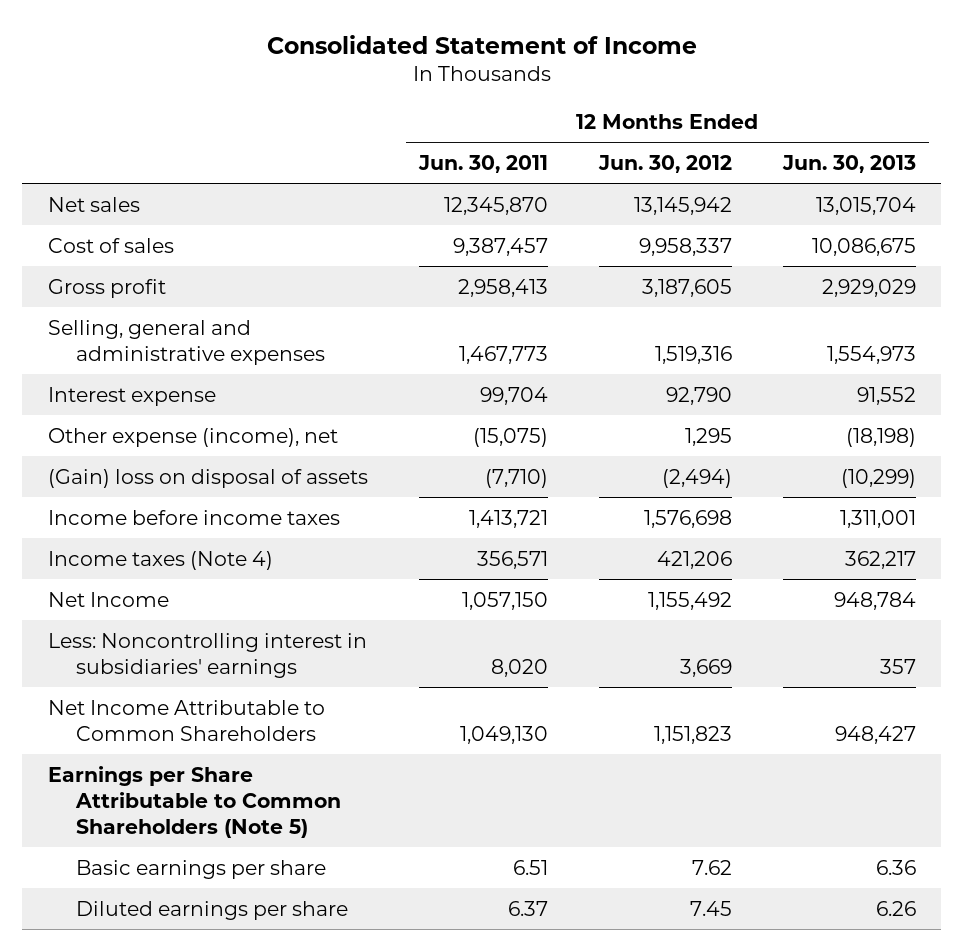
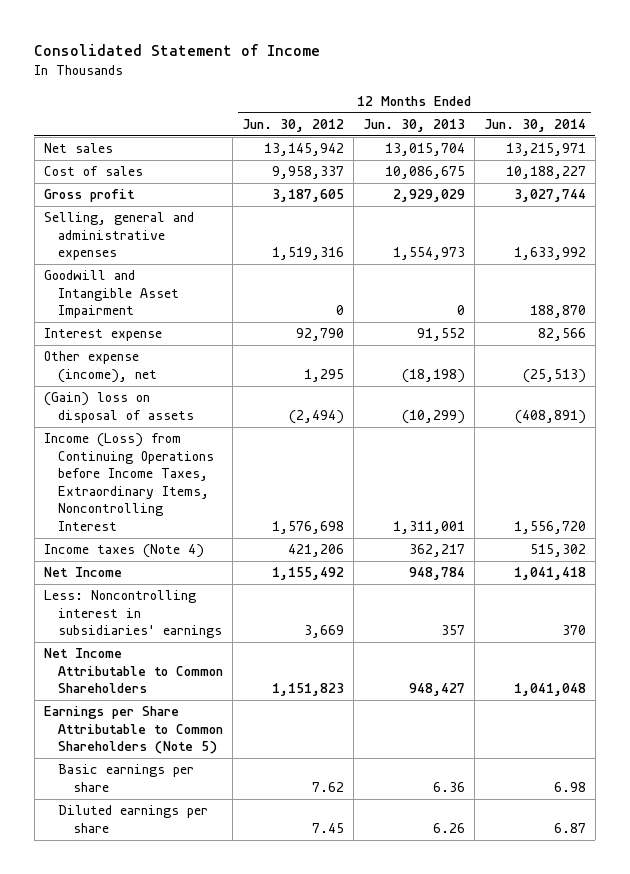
- | 12 Months Ended Jun. 30, 2011 | 12 Months Ended Jun. 30, 2012 | 12 Months Ended Jun. 30, 2013
+ | 12 Months Ended Jun. 30, 2012 | 12 Months Ended Jun. 30, 2013 | 12 Months Ended Jun. 30, 2014
+ Goodwill and Intangible Asset Impairment | 0 | 0 | 188,870
- Income before income taxes | 1,413,721 | 1,576,698 | 1,311,001
+ Income (Loss) from Continuing Operations before Income Taxes, Extraordinary Items, Noncontrolling Interest | 1,576,698 | 1,311,001 | 1,556,720

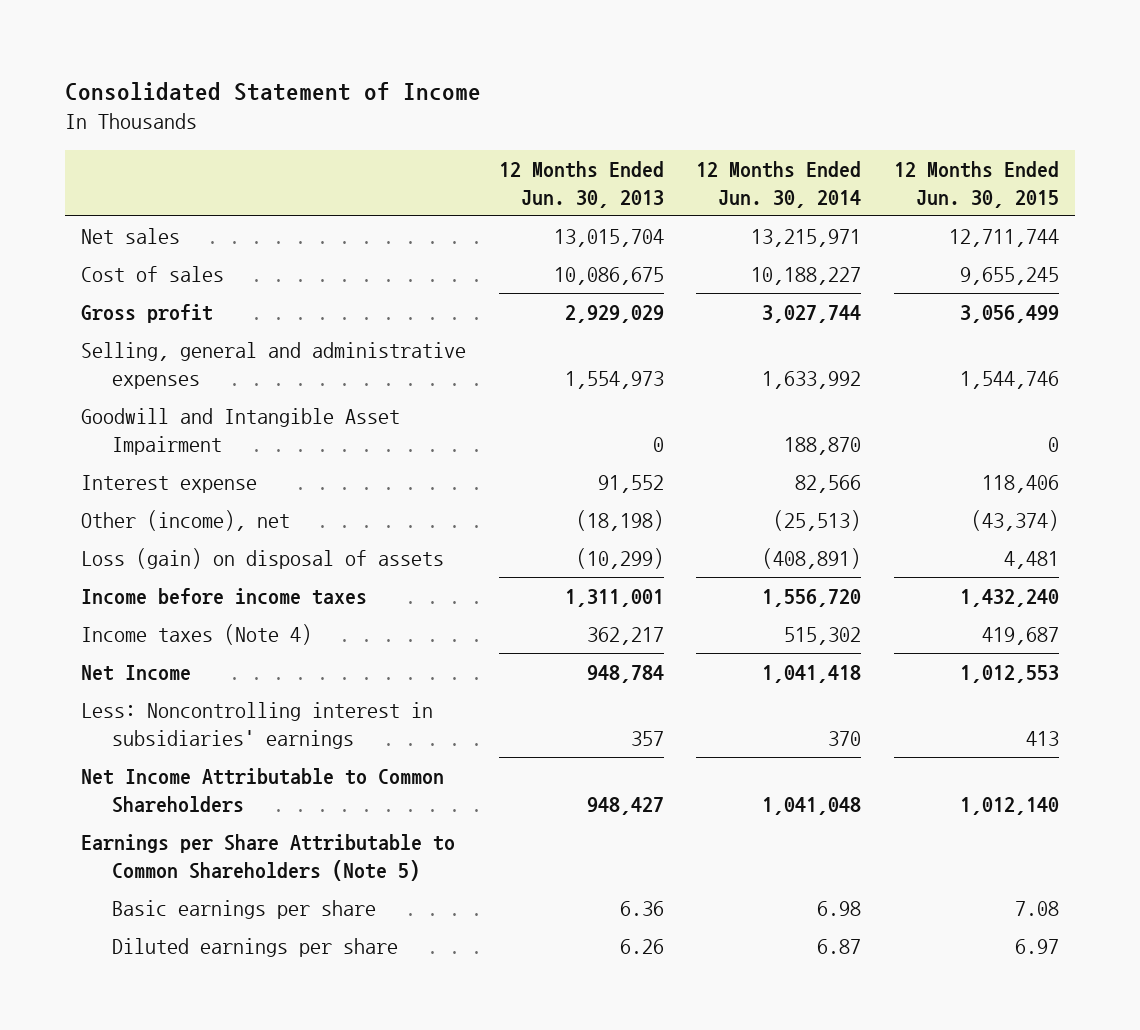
- | 12 Months Ended Jun. 30, 2012 | 12 Months Ended Jun. 30, 2013 | 12 Months Ended Jun. 30, 2014
+ | 12 Months Ended Jun. 30, 2013 | 12 Months Ended Jun. 30, 2014 | 12 Months Ended Jun. 30, 2015
- Other expense (income), net | 1,295 | (18,198) | (25,513)
- (Gain) loss on disposal of assets | (2,494) | (10,299) | (408,891)
- Income (Loss) from Continuing Operations before Income Taxes, Extraordinary Items, Noncontrolling Interest | 1,576,698 | 1,311,001 | 1,556,720
+ Other (income), net | (18,198) | (25,513) | (43,374)
+ Loss (gain) on disposal of assets | (10,299) | (408,891) | 4,481
+ Income before income taxes | 1,311,001 | 1,556,720 | 1,432,240

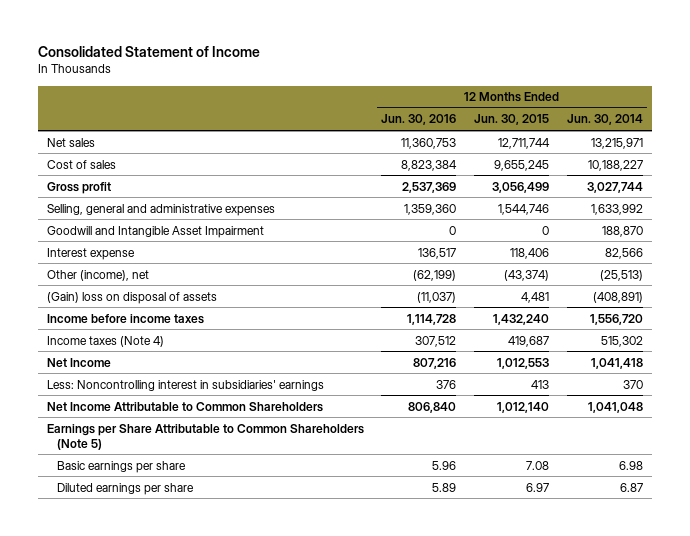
- | 12 Months Ended Jun. 30, 2013 | 12 Months Ended Jun. 30, 2014 | 12 Months Ended Jun. 30, 2015
+ | 12 Months Ended Jun. 30, 2016 | 12 Months Ended Jun. 30, 2015 | 12 Months Ended Jun. 30, 2014
- Loss (gain) on disposal of assets | (10,299) | (408,891) | 4,481
+ (Gain) loss on disposal of assets | (11,037) | 4,481 | (408,891)

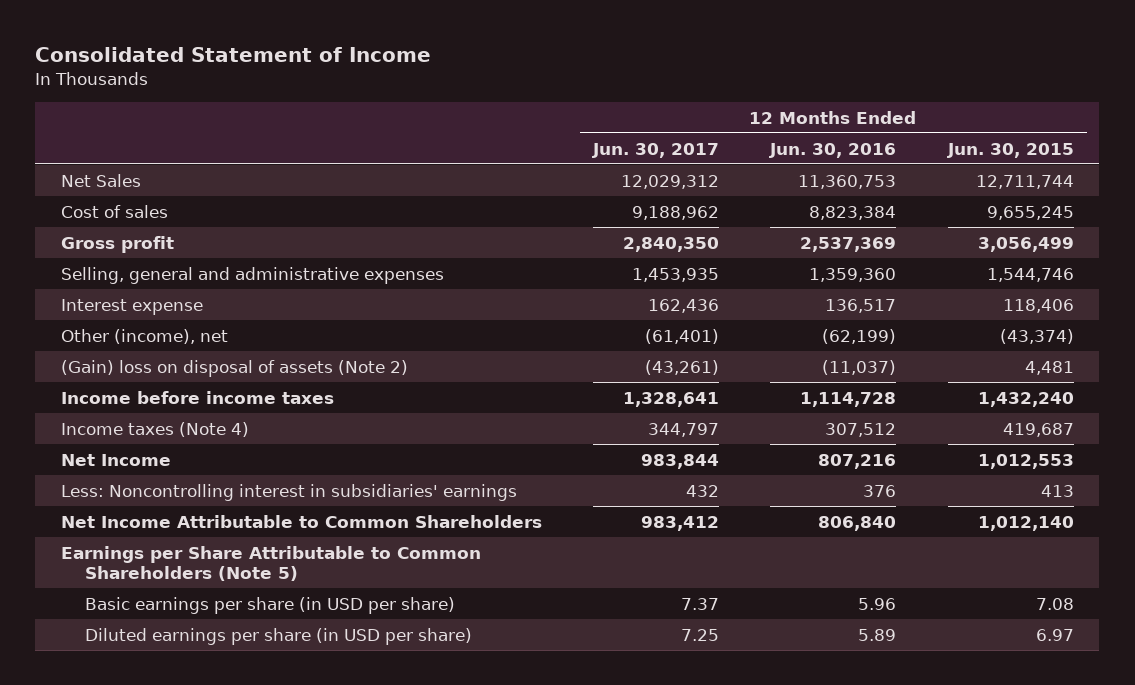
- | 12 Months Ended Jun. 30, 2016 | 12 Months Ended Jun. 30, 2015 | 12 Months Ended Jun. 30, 2014
+ | 12 Months Ended Jun. 30, 2017 | 12 Months Ended Jun. 30, 2016 | 12 Months Ended Jun. 30, 2015
- Net sales | 11,360,753 | 12,711,744 | 13,215,971
+ Net Sales | 12,029,312 | 11,360,753 | 12,711,744
- Goodwill and Intangible Asset Impairment | 0 | 0 | 188,870
- (Gain) loss on disposal of assets | (11,037) | 4,481 | (408,891)
+ (Gain) loss on disposal of assets (Note 2) | (43,261) | (11,037) | 4,481
- Basic earnings per share | 5.96 | 7.08 | 6.98
- Diluted earnings per share | 5.89 | 6.97 | 6.87
+ Basic earnings per share (in USD per share) | 7.37 | 5.96 | 7.08
+ Diluted earnings per share (in USD per share) | 7.25 | 5.89 | 6.97

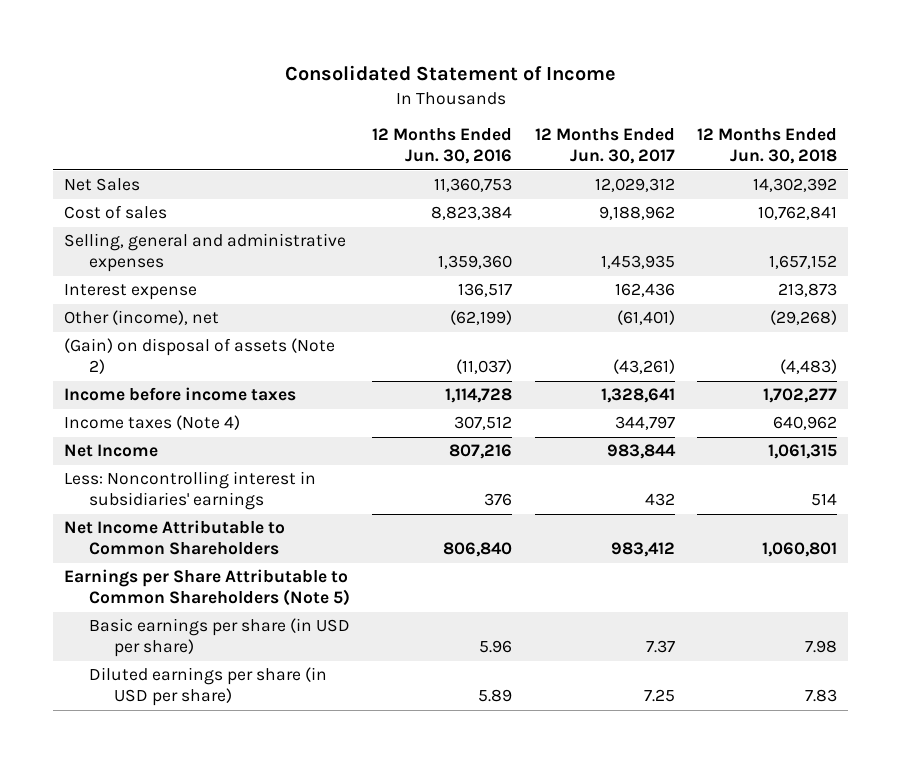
- | 12 Months Ended Jun. 30, 2017 | 12 Months Ended Jun. 30, 2016 | 12 Months Ended Jun. 30, 2015
+ | 12 Months Ended Jun. 30, 2016 | 12 Months Ended Jun. 30, 2017 | 12 Months Ended Jun. 30, 2018
- Gross profit | 2,840,350 | 2,537,369 | 3,056,499
- (Gain) loss on disposal of assets (Note 2) | (43,261) | (11,037) | 4,481
+ (Gain) on disposal of assets (Note 2) | (11,037) | (43,261) | (4,483)

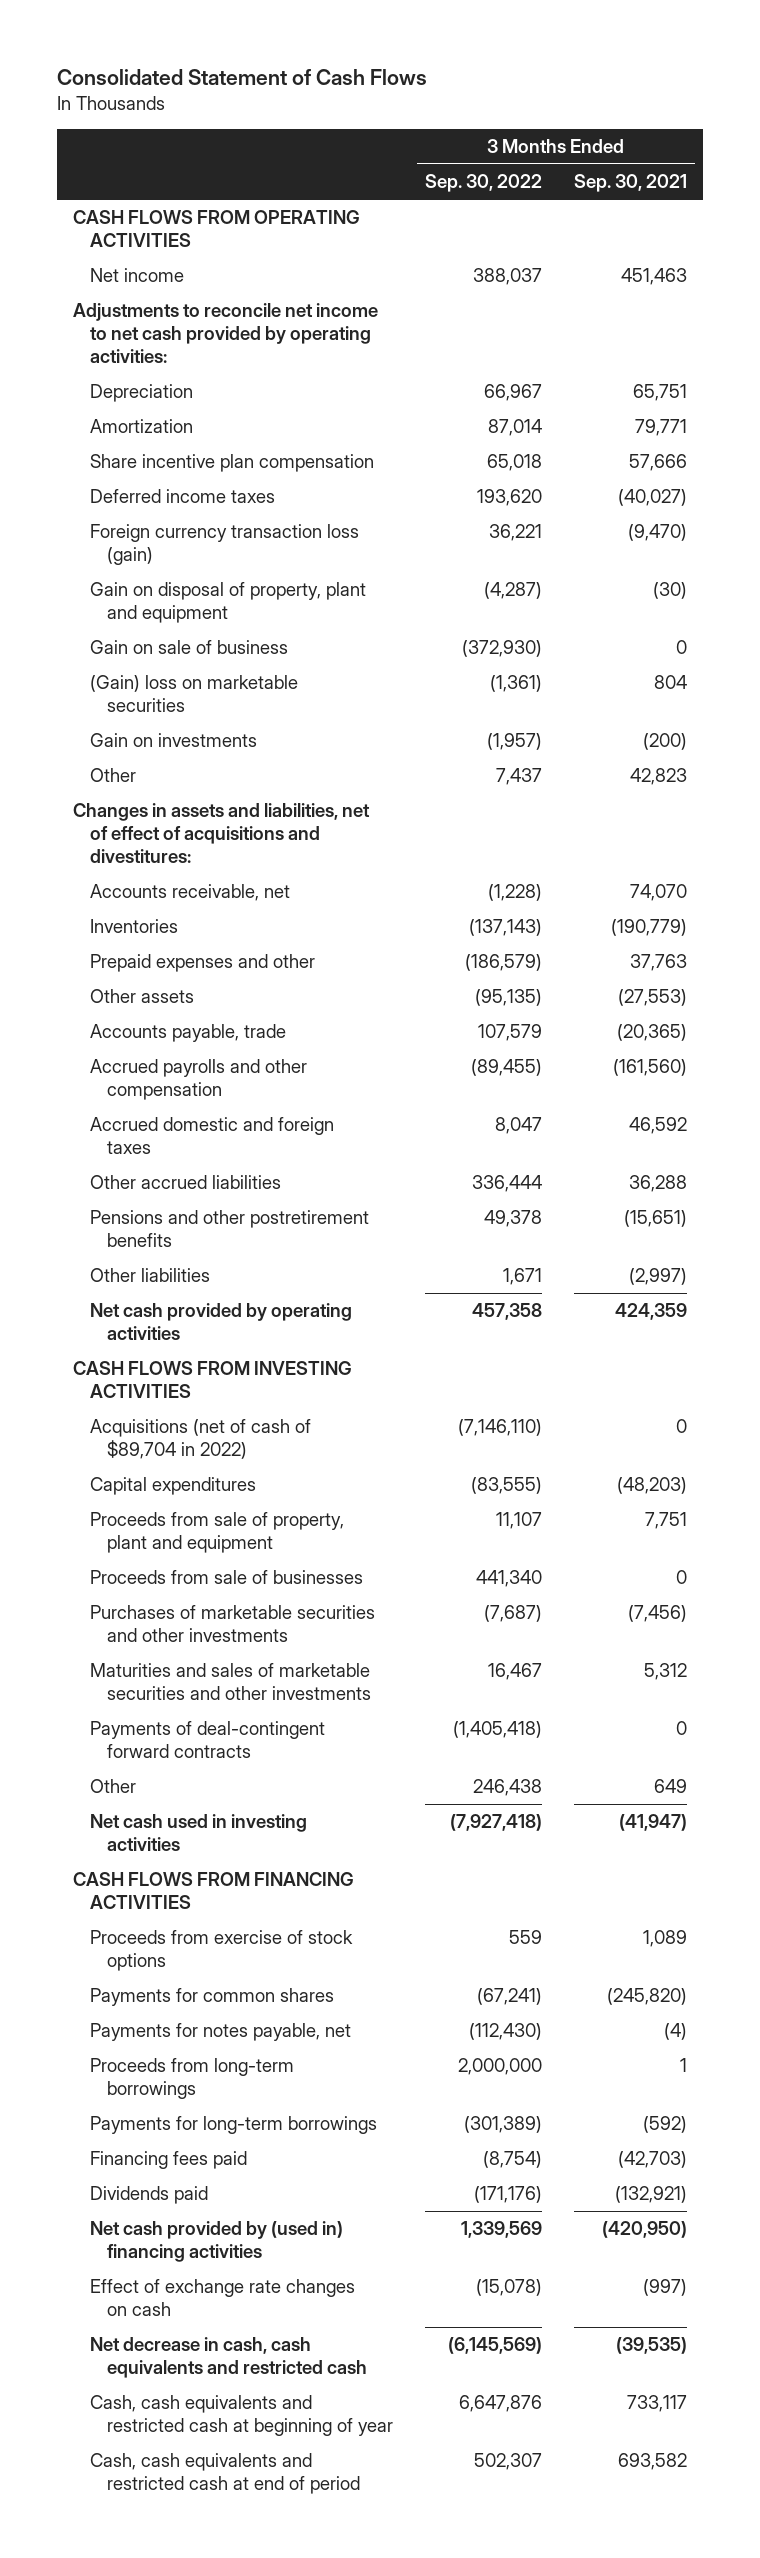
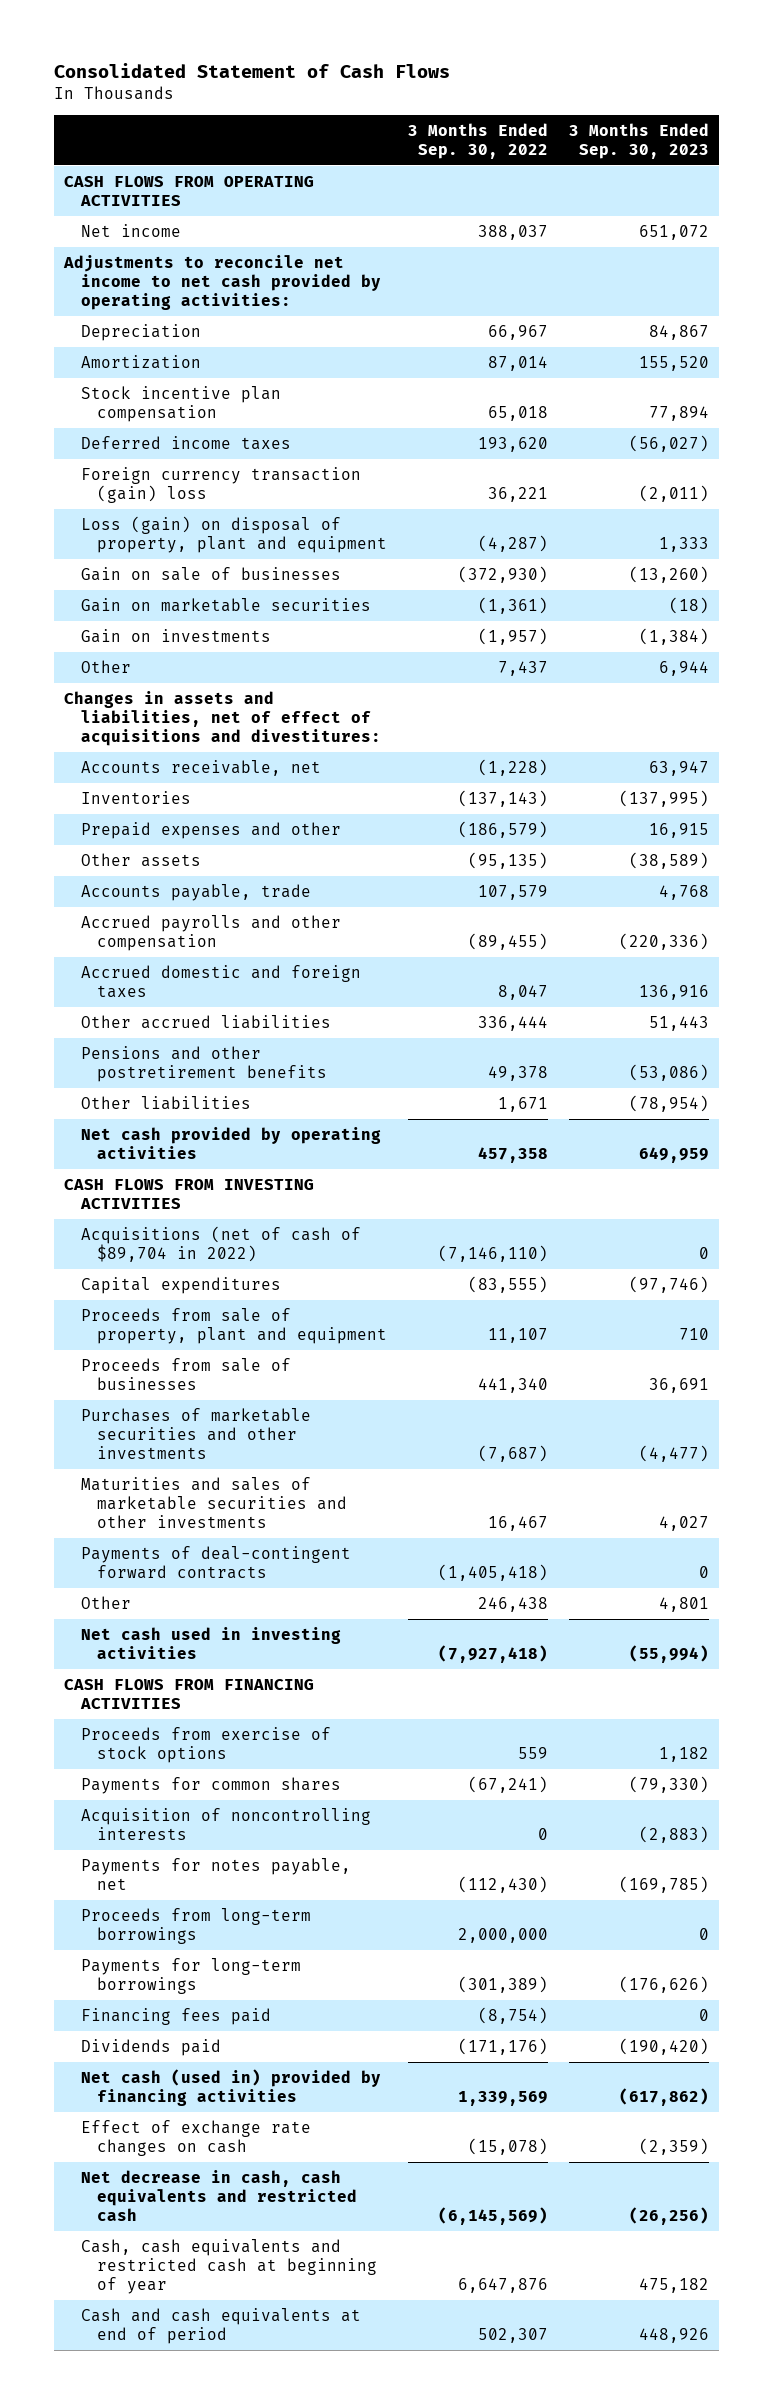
- | 3 Months Ended Sep. 30, 2022 | 3 Months Ended Sep. 30, 2021
+ | 3 Months Ended Sep. 30, 2022 | 3 Months Ended Sep. 30, 2023
- Share incentive plan compensation | 65,018 | 57,666
+ Stock incentive plan compensation | 65,018 | 77,894
- Foreign currency transaction loss (gain) | 36,221 | (9,470)
- Gain on disposal of property, plant and equipment | (4,287) | (30)
- Gain on sale of business | (372,930) | 0
- (Gain) loss on marketable securities | (1,361) | 804
+ Foreign currency transaction (gain) loss | 36,221 | (2,011)
+ Loss (gain) on disposal of property, plant and equipment | (4,287) | 1,333
+ Gain on sale of businesses | (372,930) | (13,260)
+ Gain on marketable securities | (1,361) | (18)
+ Acquisition of noncontrolling interests | 0 | (2,883)
- Net cash provided by (used in) financing activities | 1,339,569 | (420,950)
+ Net cash (used in) provided by financing activities | 1,339,569 | (617,862)
- Cash, cash equivalents and restricted cash at end of period | 502,307 | 693,582
+ Cash and cash equivalents at end of period | 502,307 | 448,926

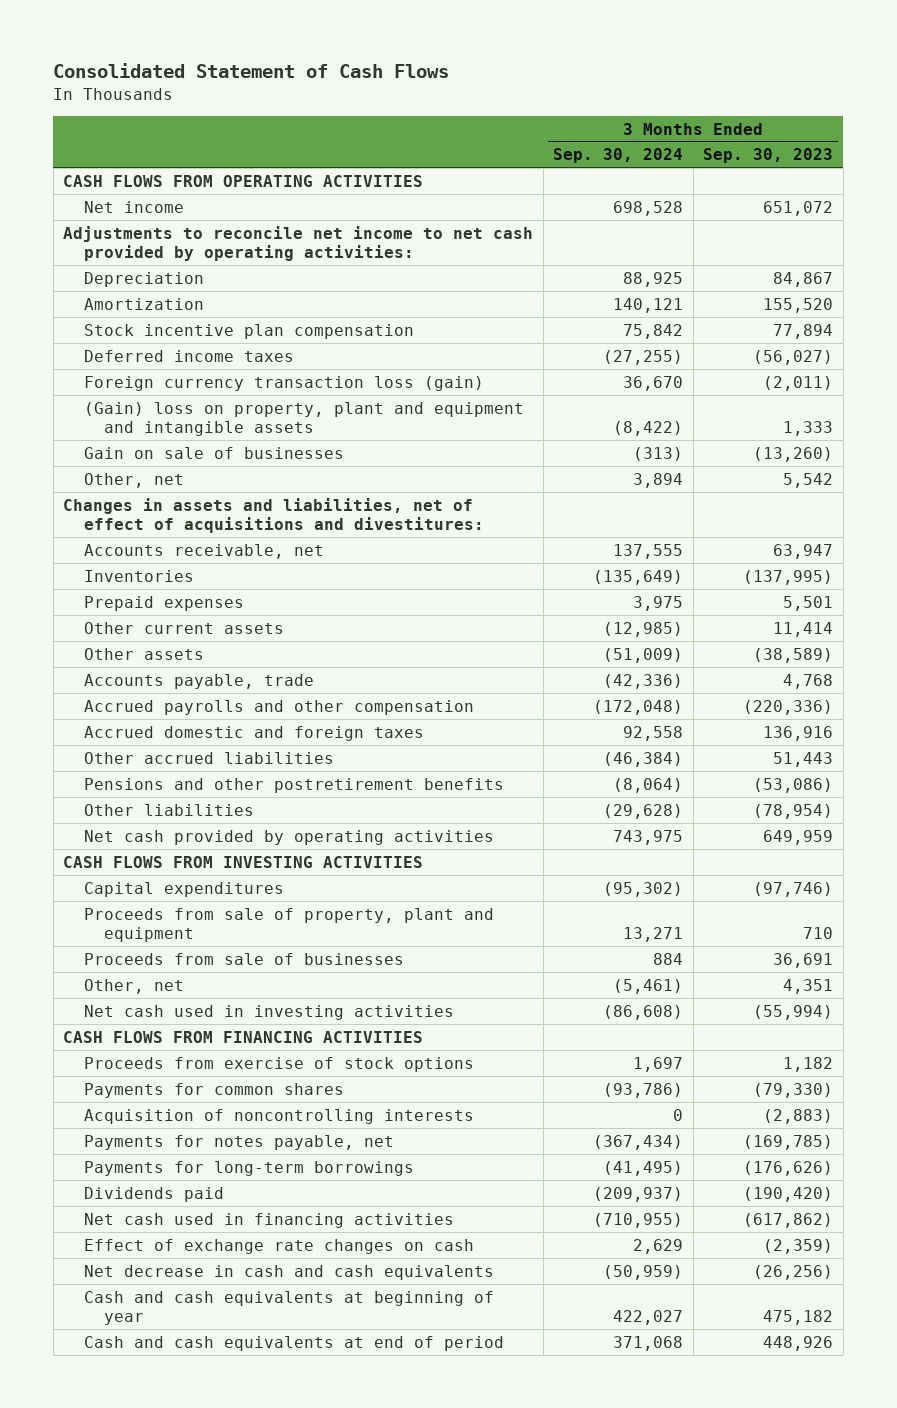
- | 3 Months Ended Sep. 30, 2022 | 3 Months Ended Sep. 30, 2023
+ | 3 Months Ended Sep. 30, 2024 | 3 Months Ended Sep. 30, 2023
- Foreign currency transaction (gain) loss | 36,221 | (2,011)
- Loss (gain) on disposal of property, plant and equipment | (4,287) | 1,333
+ Foreign currency transaction loss (gain) | 36,670 | (2,011)
+ (Gain) loss on property, plant and equipment and intangible assets | (8,422) | 1,333
- Gain on marketable securities | (1,361) | (18)
- Gain on investments | (1,957) | (1,384)
- Other | 7,437 | 6,944
+ Other, net | 3,894 | 5,542
- Prepaid expenses and other | (186,579) | 16,915
+ Prepaid expenses | 3,975 | 5,501
+ Other current assets | (12,985) | 11,414
- Acquisitions (net of cash of $89,704 in 2022) | (7,146,110) | 0
- Purchases of marketable securities and other investments | (7,687) | (4,477)
- Maturities and sales of marketable securities and other investments | 16,467 | 4,027
- Payments of deal-contingent forward contracts | (1,405,418) | 0
- Other | 246,438 | 4,801
+ Other, net | (5,461) | 4,351
- Proceeds from long-term borrowings | 2,000,000 | 0
- Financing fees paid | (8,754) | 0
- Net cash (used in) provided by financing activities | 1,339,569 | (617,862)
+ Net cash used in financing activities | (710,955) | (617,862)
- Net decrease in cash, cash equivalents and restricted cash | (6,145,569) | (26,256)
- Cash, cash equivalents and restricted cash at beginning of year | 6,647,876 | 475,182
+ Net decrease in cash and cash equivalents | (50,959) | (26,256)
+ Cash and cash equivalents at beginning of year | 422,027 | 475,182

